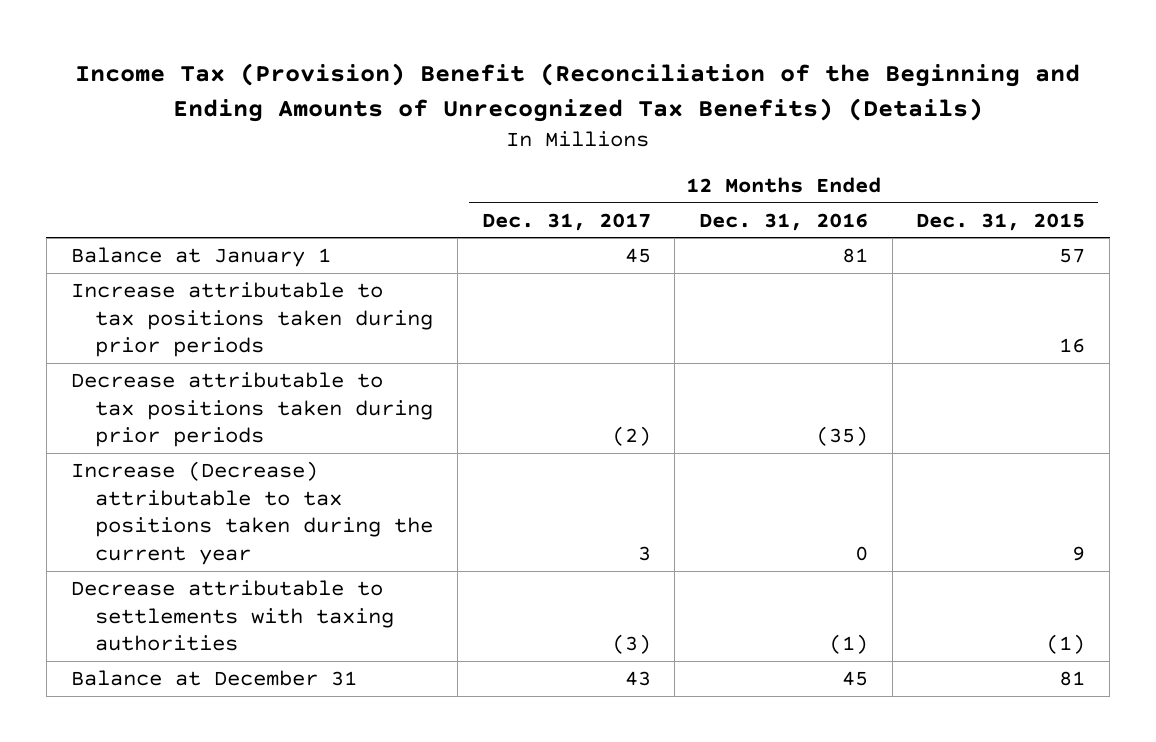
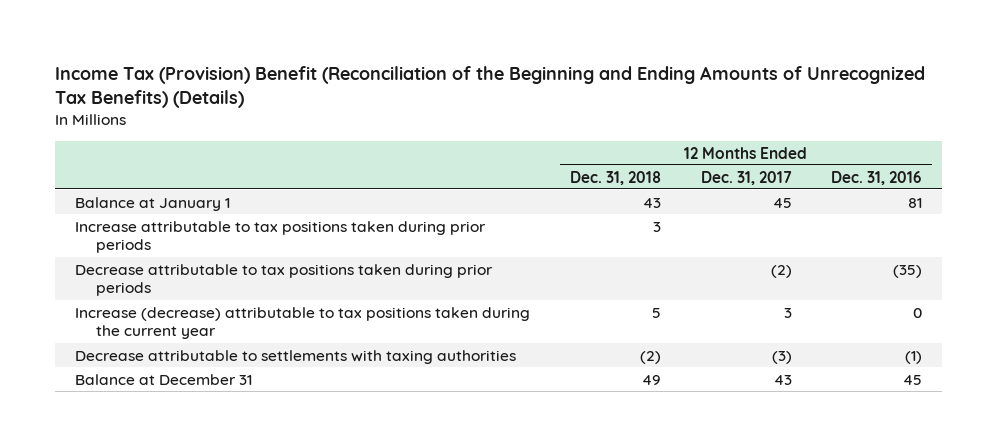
- | 12 Months Ended Dec. 31, 2017 | 12 Months Ended Dec. 31, 2016 | 12 Months Ended Dec. 31, 2015
+ | 12 Months Ended Dec. 31, 2018 | 12 Months Ended Dec. 31, 2017 | 12 Months Ended Dec. 31, 2016
- Increase (Decrease) attributable to tax positions taken during the current year | 3 | 0 | 9
+ Increase (decrease) attributable to tax positions taken during the current year | 5 | 3 | 0

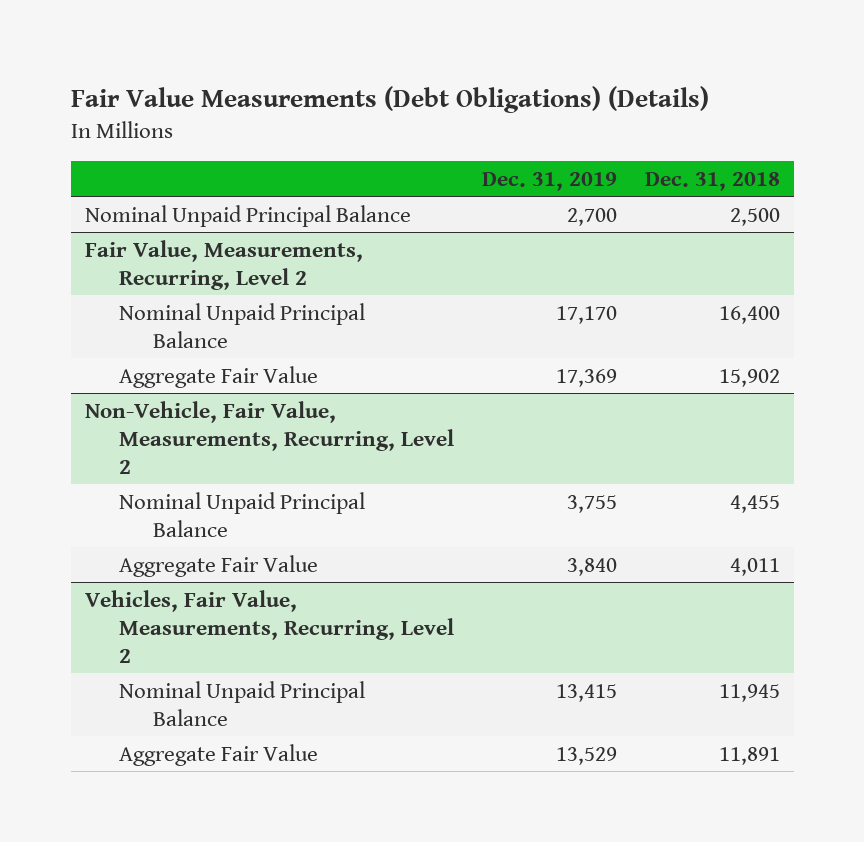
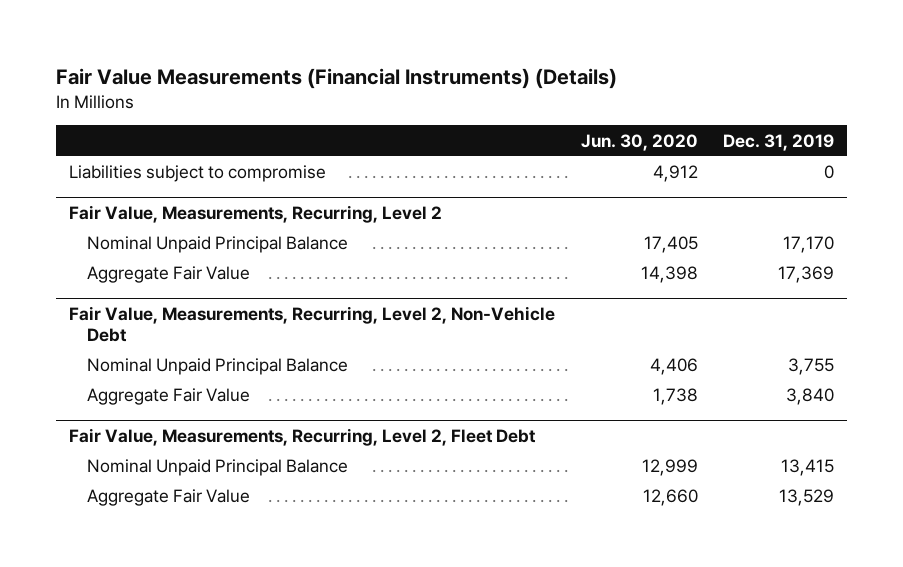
- Fair Value Measurements (Debt Obligations) (Details)
+ Fair Value Measurements (Financial Instruments) (Details)
- | Dec. 31, 2019 | Dec. 31, 2018
+ | Jun. 30, 2020 | Dec. 31, 2019
- Nominal Unpaid Principal Balance | 2,700 | 2,500
+ Liabilities subject to compromise | 4,912 | 0
- Non-Vehicle, Fair Value, Measurements, Recurring, Level 2
+ Fair Value, Measurements, Recurring, Level 2, Non-Vehicle Debt
- Vehicles, Fair Value, Measurements, Recurring, Level 2
+ Fair Value, Measurements, Recurring, Level 2, Fleet Debt

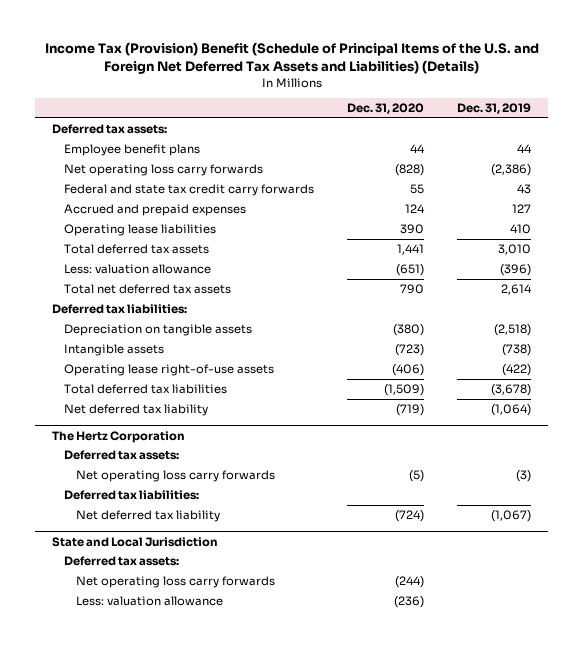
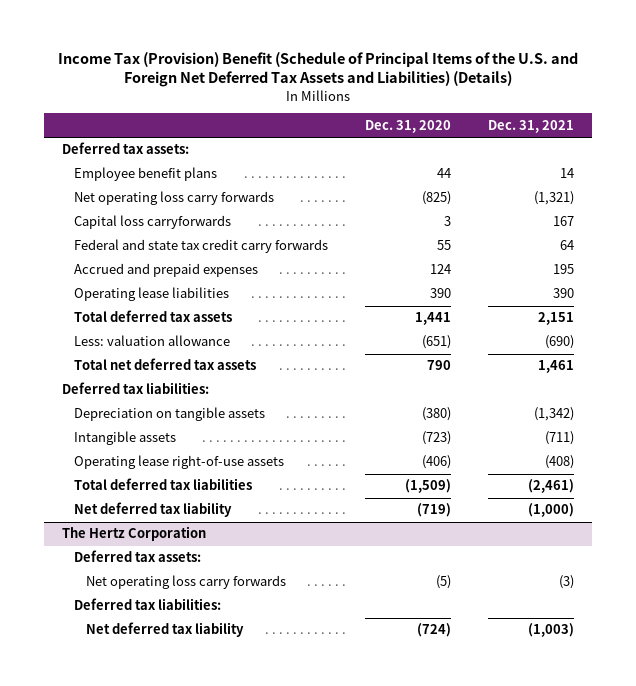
- | Dec. 31, 2020 | Dec. 31, 2019
+ | Dec. 31, 2020 | Dec. 31, 2021
- Net operating loss carry forwards | (828) | (2,386)
+ Net operating loss carry forwards | (825) | (1,321)
+ Capital loss carryforwards | 3 | 167
- State and Local Jurisdiction
- Deferred tax assets:
- Net operating loss carry forwards | (244) |
- Less: valuation allowance | (236) |

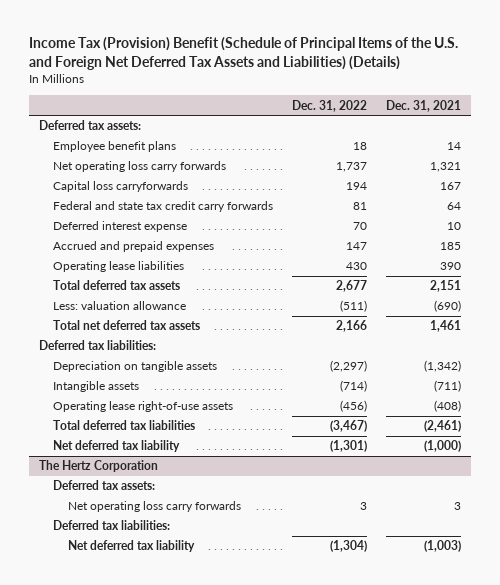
- | Dec. 31, 2020 | Dec. 31, 2021
+ | Dec. 31, 2022 | Dec. 31, 2021
- Net operating loss carry forwards | (825) | (1,321)
+ Net operating loss carry forwards | 1,737 | 1,321
- Accrued and prepaid expenses | 124 | 195
+ Deferred interest expense | 70 | 10
+ Accrued and prepaid expenses | 147 | 185
@ The Hertz Corporation
- Net operating loss carry forwards | (5) | (3)
+ Net operating loss carry forwards | 3 | 3

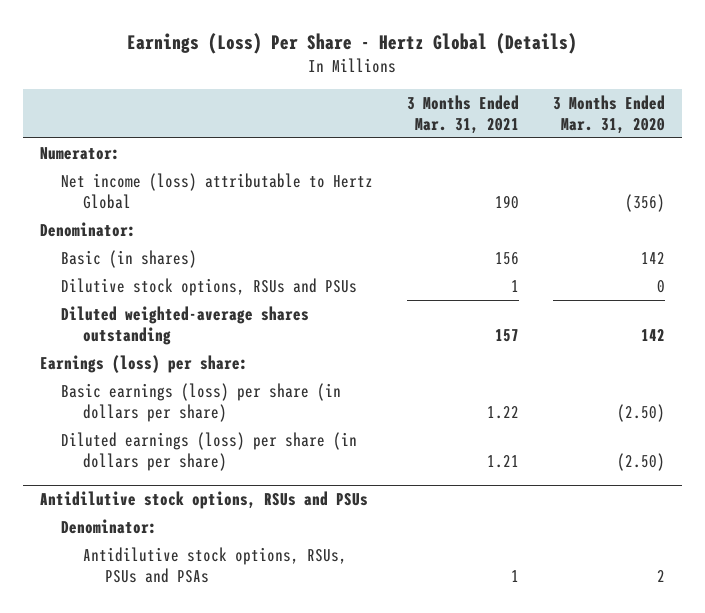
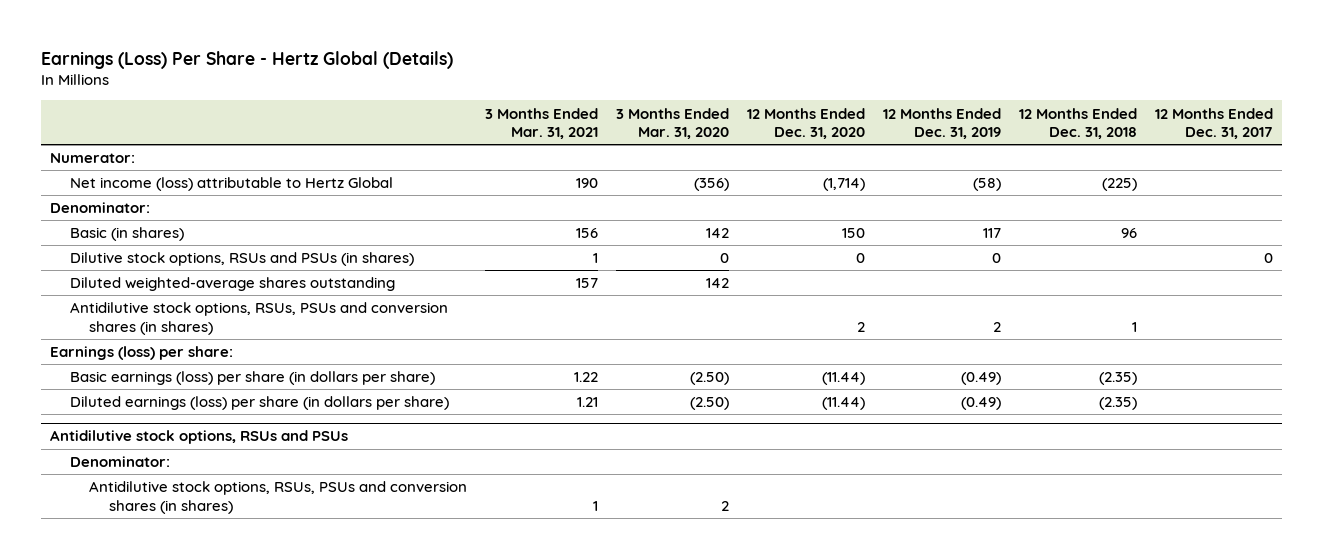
- | 3 Months Ended Mar. 31, 2021 | 3 Months Ended Mar. 31, 2020
+ | 3 Months Ended Mar. 31, 2021 | 3 Months Ended Mar. 31, 2020 | 12 Months Ended Dec. 31, 2020 | 12 Months Ended Dec. 31, 2019 | 12 Months Ended Dec. 31, 2018 | 12 Months Ended Dec. 31, 2017
- Dilutive stock options, RSUs and PSUs | 1 | 0
+ Dilutive stock options, RSUs and PSUs (in shares) | 1 | 0 | 0 | 0 | | 0
+ Antidilutive stock options, RSUs, PSUs and conversion shares (in shares) | | | 2 | 2 | 1 |
@ Antidilutive stock options, RSUs and PSUs
- Antidilutive stock options, RSUs, PSUs and PSAs | 1 | 2
+ Antidilutive stock options, RSUs, PSUs and conversion shares (in shares) | 1 | 2 | | | |

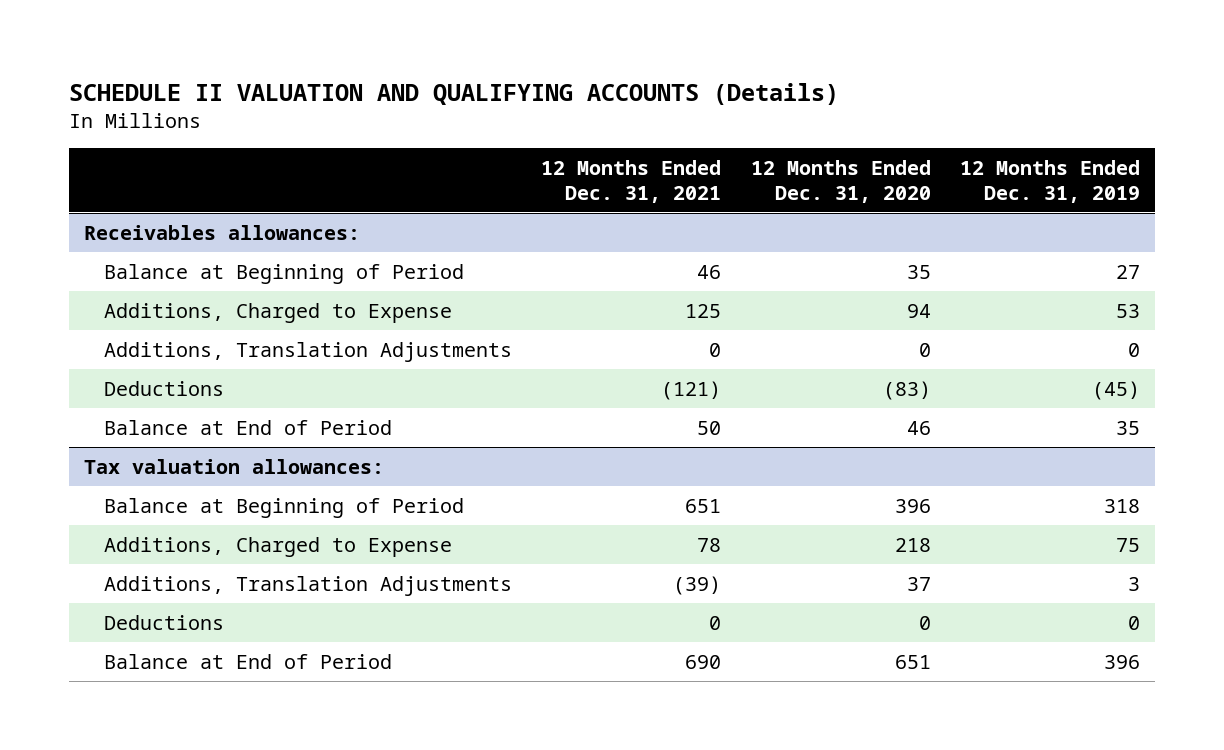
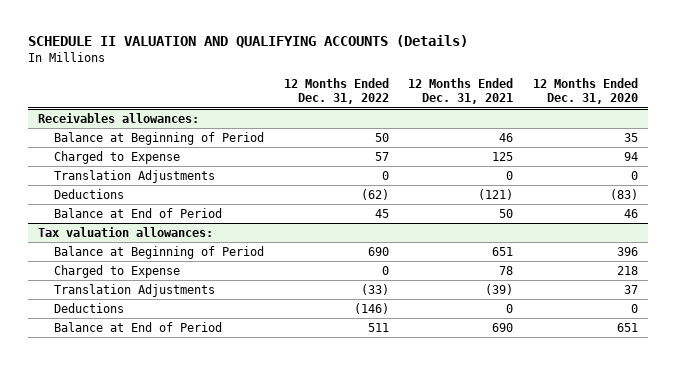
- | 12 Months Ended Dec. 31, 2021 | 12 Months Ended Dec. 31, 2020 | 12 Months Ended Dec. 31, 2019
+ | 12 Months Ended Dec. 31, 2022 | 12 Months Ended Dec. 31, 2021 | 12 Months Ended Dec. 31, 2020
@ Receivables allowances:
- Additions, Charged to Expense | 125 | 94 | 53
- Additions, Translation Adjustments | 0 | 0 | 0
+ Charged to Expense | 57 | 125 | 94
+ Translation Adjustments | 0 | 0 | 0
@ Tax valuation allowances:
- Additions, Charged to Expense | 78 | 218 | 75
- Additions, Translation Adjustments | (39) | 37 | 3
+ Charged to Expense | 0 | 78 | 218
+ Translation Adjustments | (33) | (39) | 37

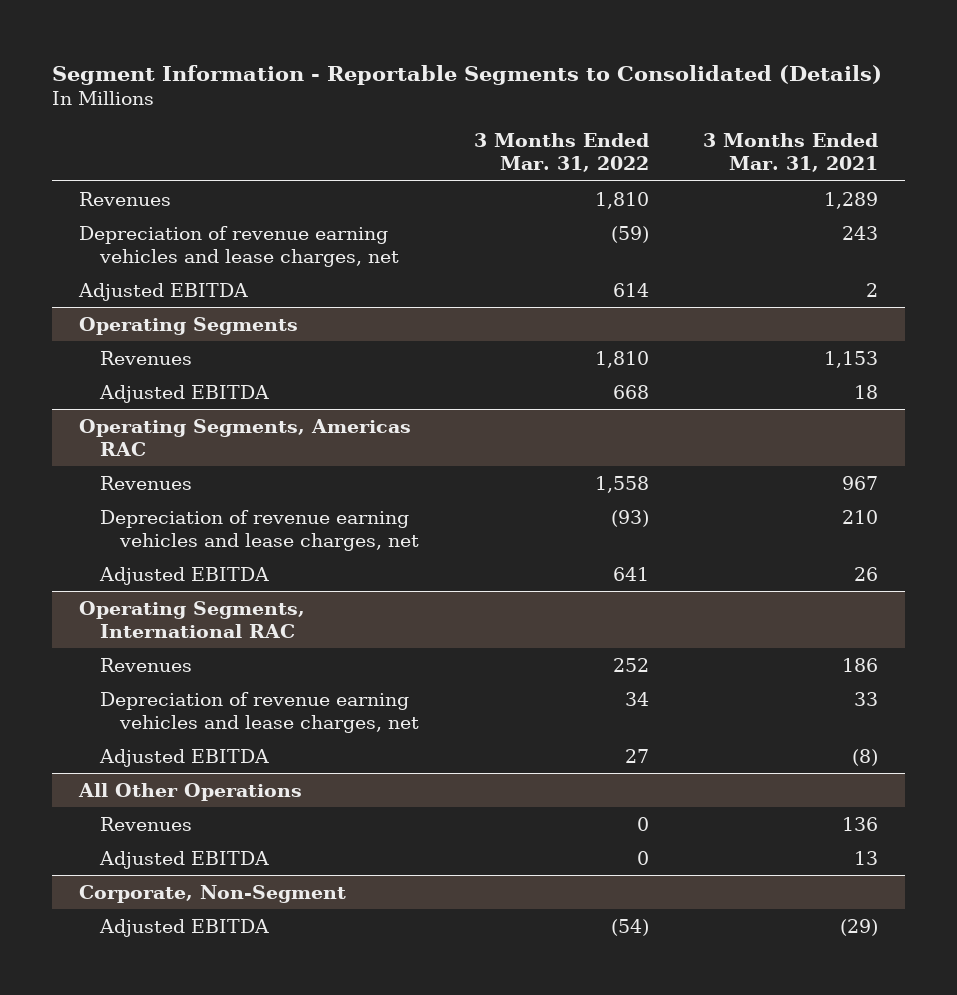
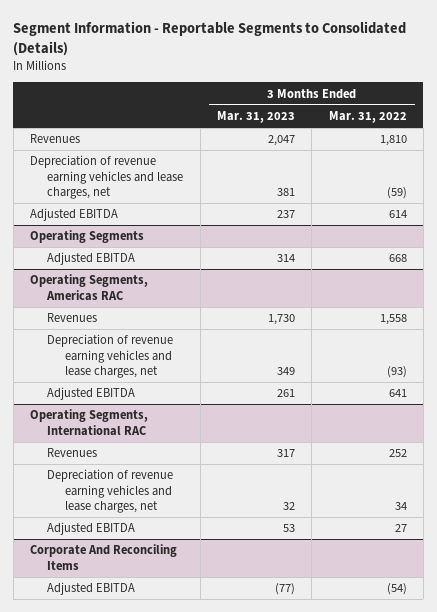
- | 3 Months Ended Mar. 31, 2022 | 3 Months Ended Mar. 31, 2021
+ | 3 Months Ended Mar. 31, 2023 | 3 Months Ended Mar. 31, 2022
@ Operating Segments
- Revenues | 1,810 | 1,153
- All Other Operations
- Revenues | 0 | 136
- Adjusted EBITDA | 0 | 13
- Corporate, Non-Segment
+ Corporate And Reconciling Items

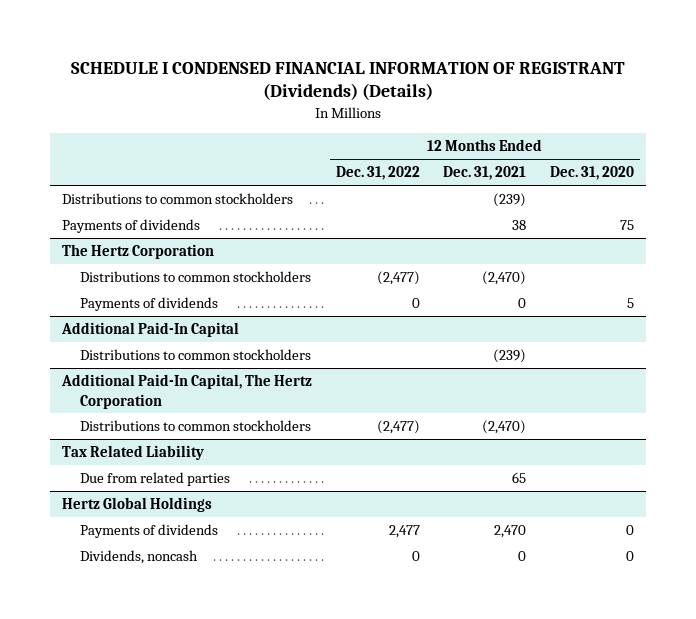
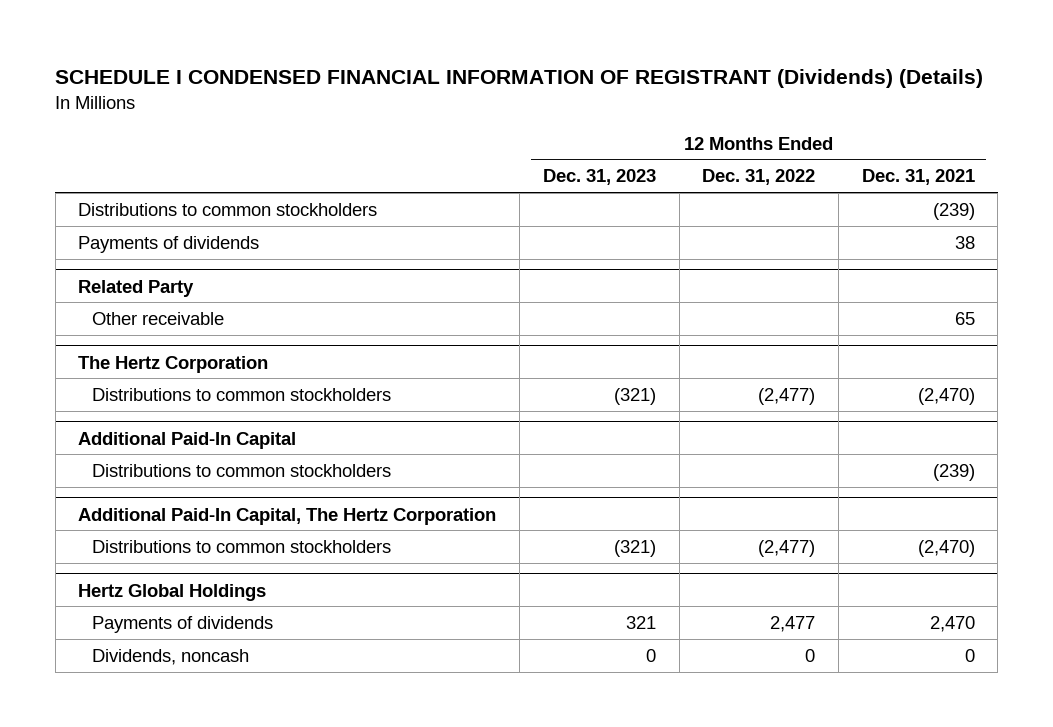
- | 12 Months Ended Dec. 31, 2022 | 12 Months Ended Dec. 31, 2021 | 12 Months Ended Dec. 31, 2020
+ | 12 Months Ended Dec. 31, 2023 | 12 Months Ended Dec. 31, 2022 | 12 Months Ended Dec. 31, 2021
+ Related Party
+ Other receivable | | | 65
@ The Hertz Corporation
- Payments of dividends | 0 | 0 | 5
- Tax Related Liability
- Due from related parties | | 65 |

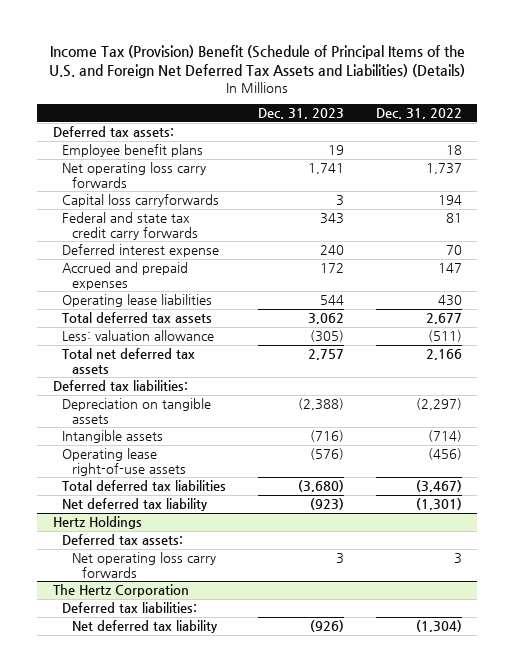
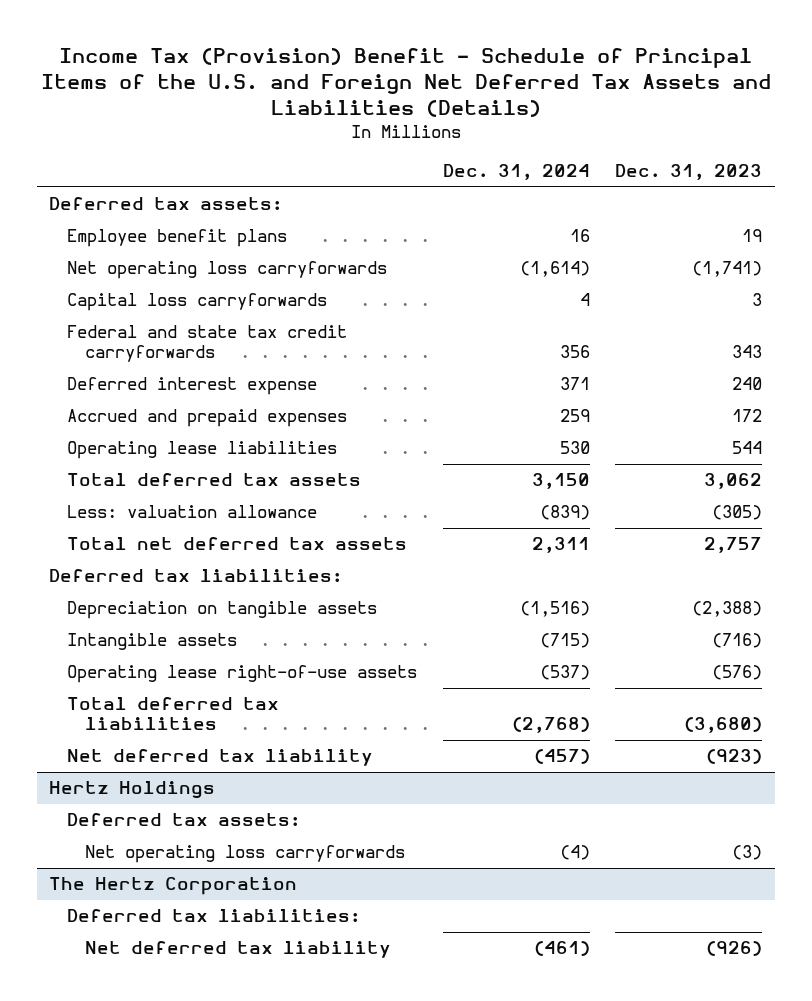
- Income Tax (Provision) Benefit (Schedule of Principal Items of the U.S. and Foreign Net Deferred Tax Assets and Liabilities) (Details)
+ Income Tax (Provision) Benefit - Schedule of Principal Items of the U.S. and Foreign Net Deferred Tax Assets and Liabilities (Details)
- | Dec. 31, 2023 | Dec. 31, 2022
+ | Dec. 31, 2024 | Dec. 31, 2023
- Net operating loss carry forwards | 1,741 | 1,737
+ Net operating loss carryforwards | (1,614) | (1,741)
- Federal and state tax credit carry forwards | 343 | 81
+ Federal and state tax credit carryforwards | 356 | 343
@ Hertz Holdings
- Net operating loss carry forwards | 3 | 3
+ Net operating loss carryforwards | (4) | (3)

